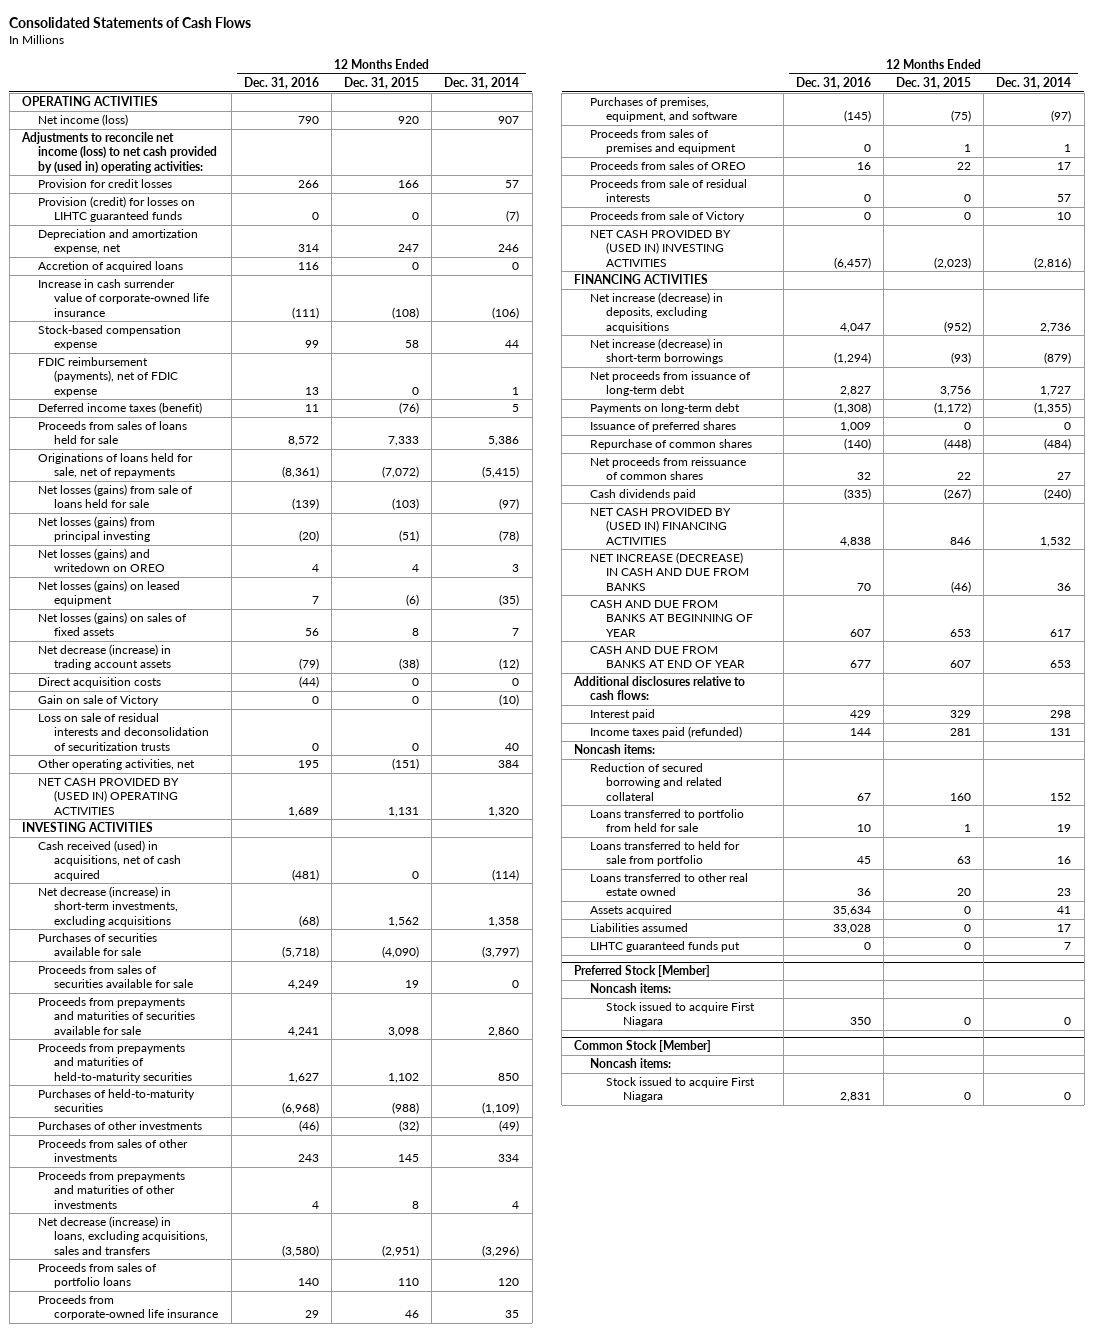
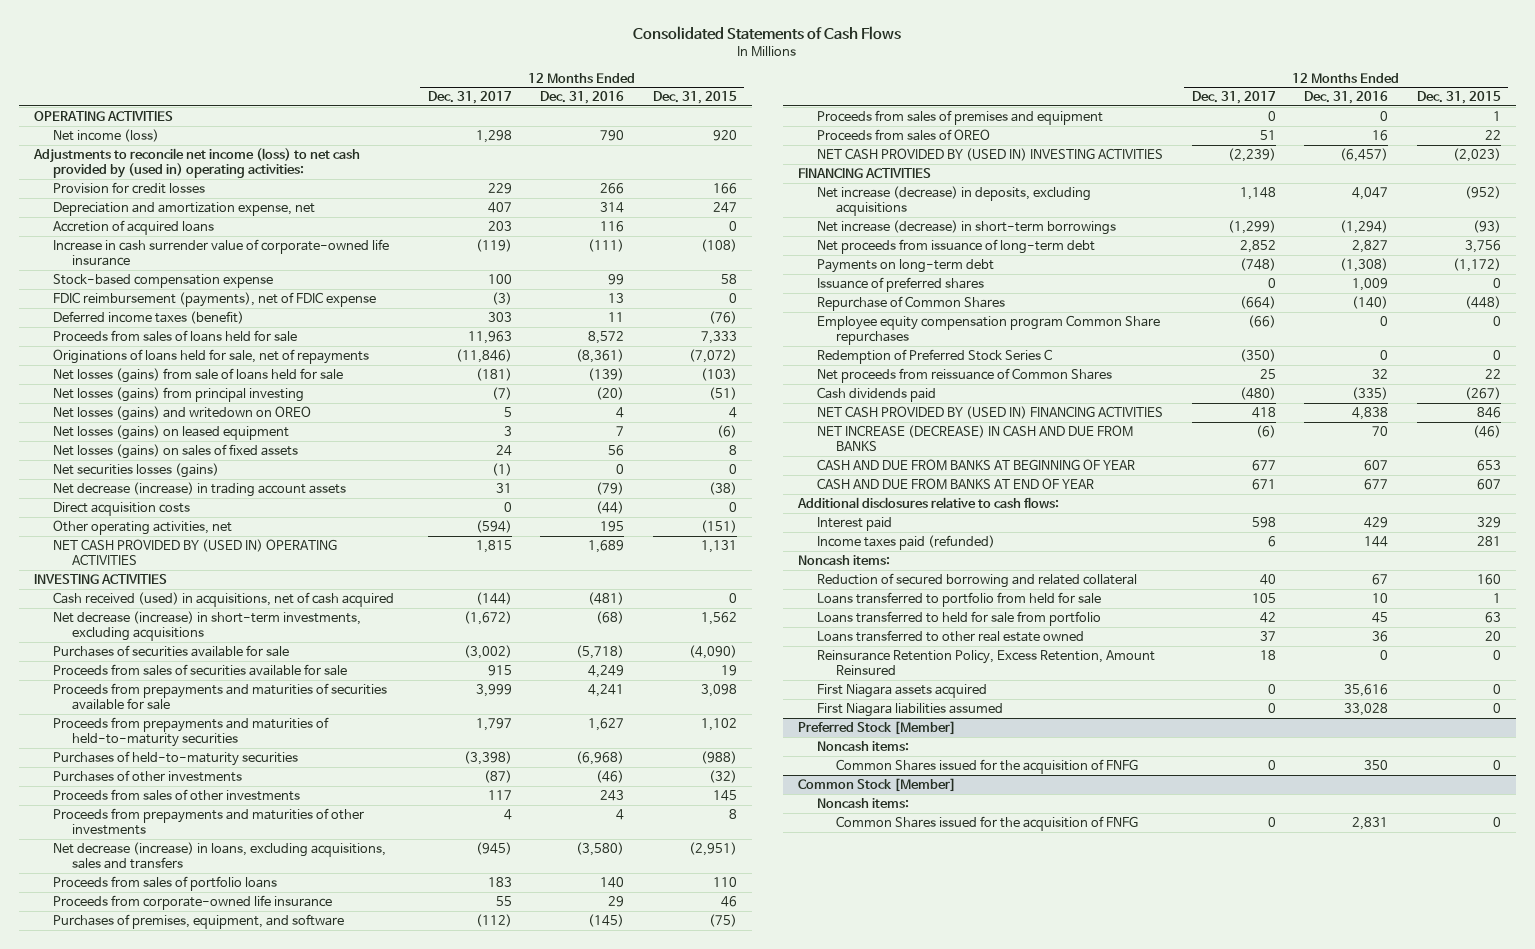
- | 12 Months Ended Dec. 31, 2016 | 12 Months Ended Dec. 31, 2015 | 12 Months Ended Dec. 31, 2014
+ | 12 Months Ended Dec. 31, 2017 | 12 Months Ended Dec. 31, 2016 | 12 Months Ended Dec. 31, 2015
- Provision (credit) for losses on LIHTC guaranteed funds | 0 | 0 | (7)
+ Net securities losses (gains) | (1) | 0 | 0
- Gain on sale of Victory | 0 | 0 | (10)
- Loss on sale of residual interests and deconsolidation of securitization trusts | 0 | 0 | 40
- Proceeds from sale of residual interests | 0 | 0 | 57
- Proceeds from sale of Victory | 0 | 0 | 10
- Repurchase of common shares | (140) | (448) | (484)
- Net proceeds from reissuance of common shares | 32 | 22 | 27
+ Repurchase of Common Shares | (664) | (140) | (448)
+ Employee equity compensation program Common Share repurchases | (66) | 0 | 0
+ Redemption of Preferred Stock Series C | (350) | 0 | 0
+ Net proceeds from reissuance of Common Shares | 25 | 32 | 22
- Assets acquired | 35,634 | 0 | 41
- Liabilities assumed | 33,028 | 0 | 17
- LIHTC guaranteed funds put | 0 | 0 | 7
+ Reinsurance Retention Policy, Excess Retention, Amount Reinsured | 18 | 0 | 0
+ First Niagara assets acquired | 0 | 35,616 | 0
+ First Niagara liabilities assumed | 0 | 33,028 | 0
@ Preferred Stock [Member]
- Stock issued to acquire First Niagara | 350 | 0 | 0
+ Common Shares issued for the acquisition of FNFG | 0 | 350 | 0
@ Common Stock [Member]
- Stock issued to acquire First Niagara | 2,831 | 0 | 0
+ Common Shares issued for the acquisition of FNFG | 0 | 2,831 | 0

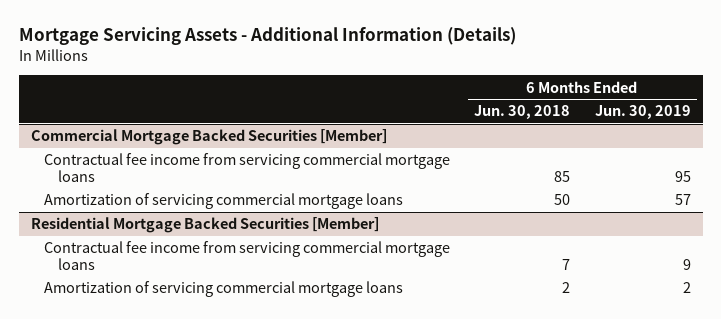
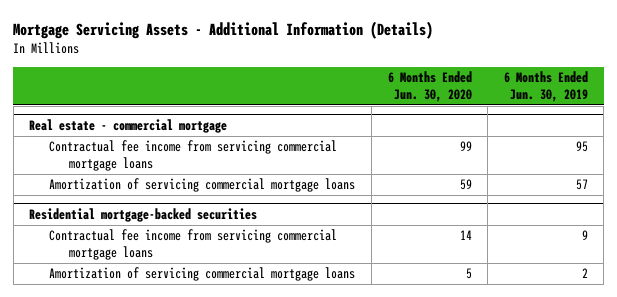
- | 6 Months Ended Jun. 30, 2018 | 6 Months Ended Jun. 30, 2019
+ | 6 Months Ended Jun. 30, 2020 | 6 Months Ended Jun. 30, 2019
- Commercial Mortgage Backed Securities [Member]
+ Real estate - commercial mortgage
- Residential Mortgage Backed Securities [Member]
+ Residential mortgage-backed securities

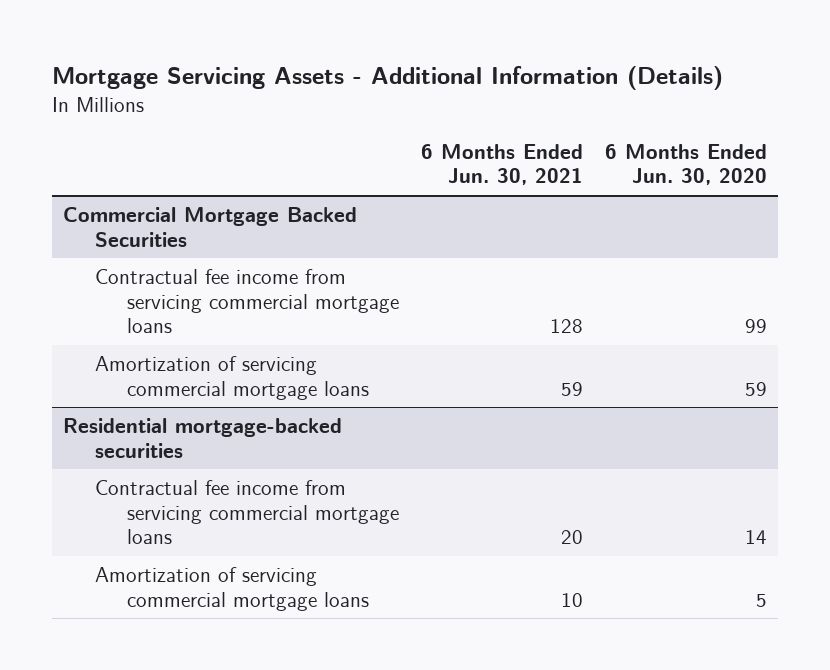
- | 6 Months Ended Jun. 30, 2020 | 6 Months Ended Jun. 30, 2019
+ | 6 Months Ended Jun. 30, 2021 | 6 Months Ended Jun. 30, 2020
- Real estate - commercial mortgage
+ Commercial Mortgage Backed Securities

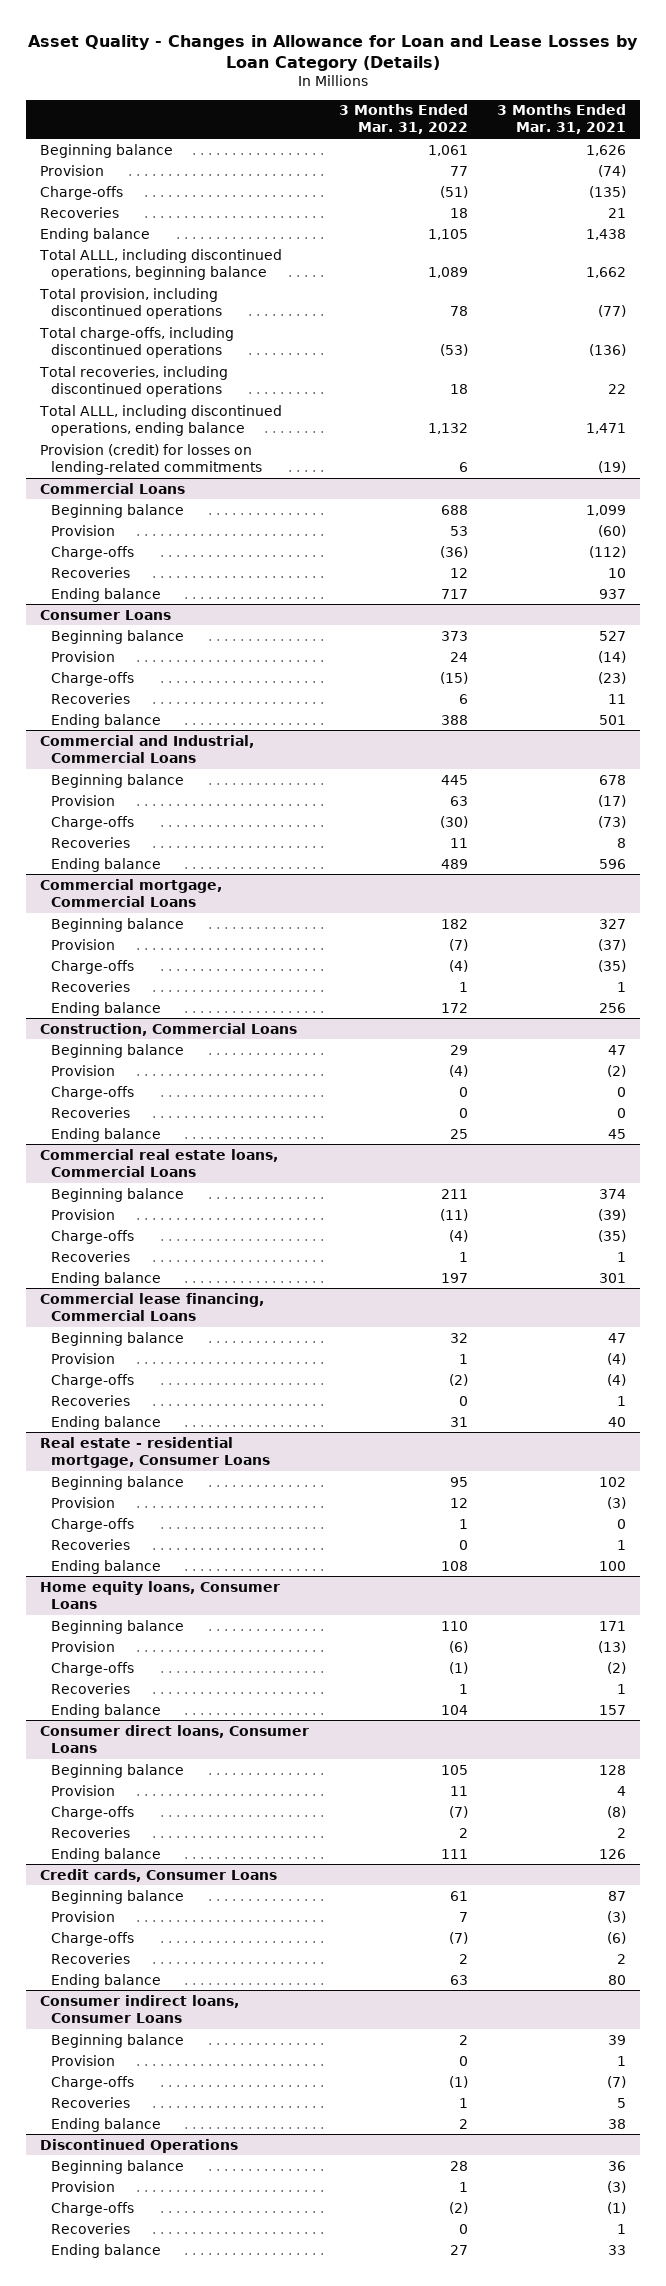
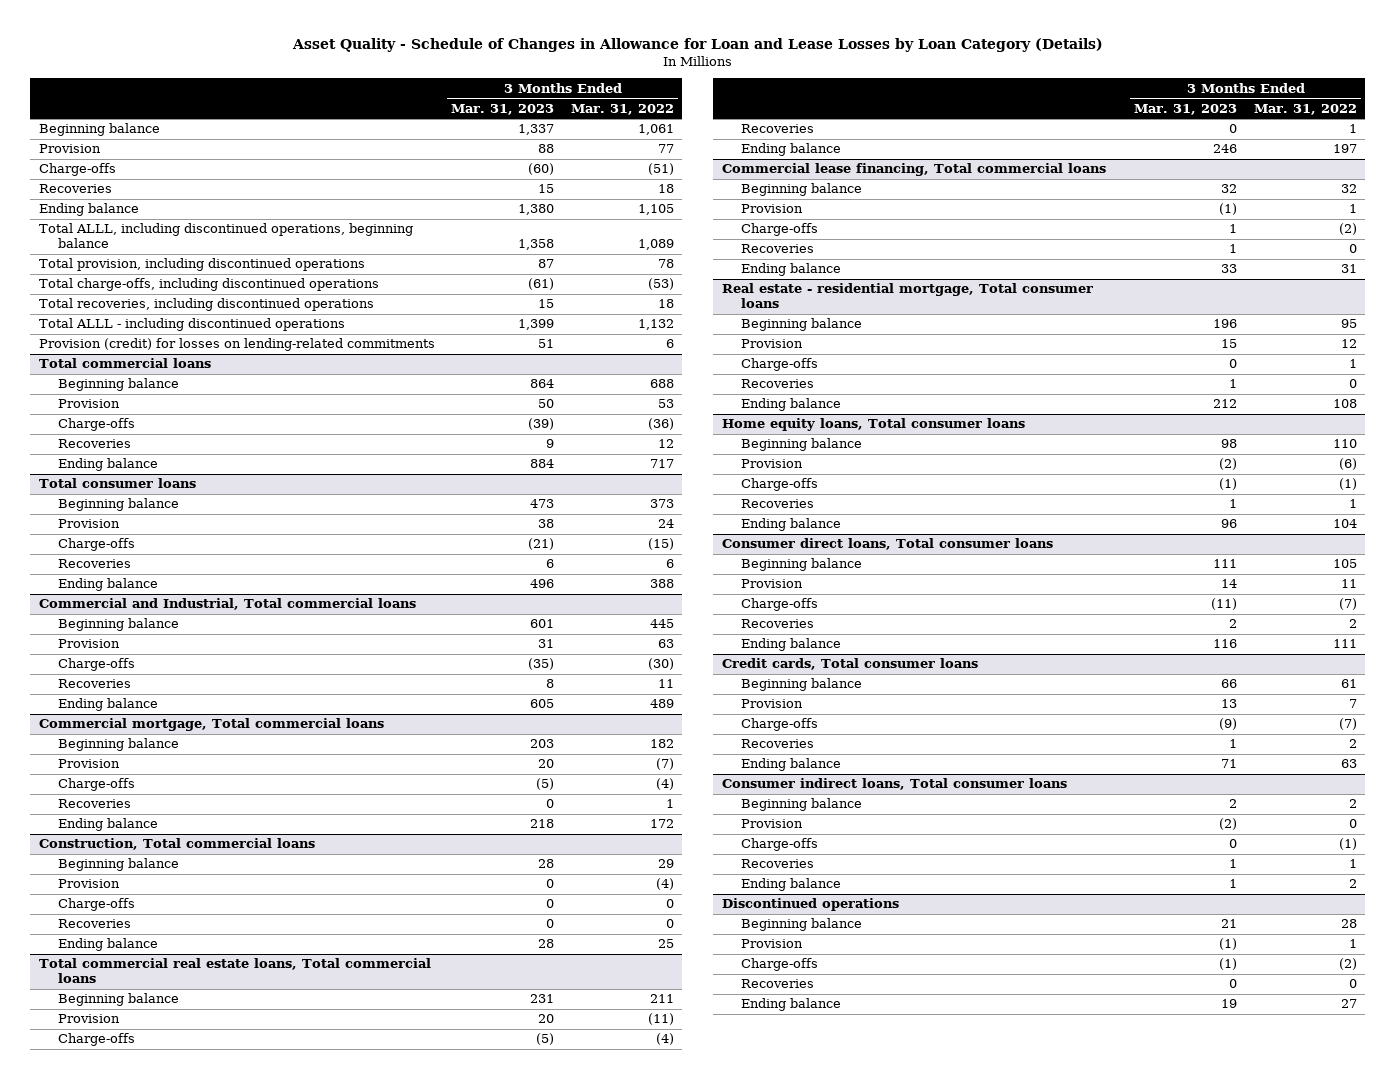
- Asset Quality - Changes in Allowance for Loan and Lease Losses by Loan Category (Details)
+ Asset Quality - Schedule of Changes in Allowance for Loan and Lease Losses by Loan Category (Details)
- | 3 Months Ended Mar. 31, 2022 | 3 Months Ended Mar. 31, 2021
+ | 3 Months Ended Mar. 31, 2023 | 3 Months Ended Mar. 31, 2022
- Total ALLL, including discontinued operations, ending balance | 1,132 | 1,471
+ Total ALLL - including discontinued operations | 1,399 | 1,132
- Commercial Loans
+ Total commercial loans
- Consumer Loans
+ Total consumer loans
- Commercial and Industrial, Commercial Loans
+ Commercial and Industrial, Total commercial loans
- Commercial mortgage, Commercial Loans
+ Commercial mortgage, Total commercial loans
- Construction, Commercial Loans
+ Construction, Total commercial loans
- Commercial real estate loans, Commercial Loans
+ Total commercial real estate loans, Total commercial loans
- Commercial lease financing, Commercial Loans
+ Commercial lease financing, Total commercial loans
- Real estate - residential mortgage, Consumer Loans
+ Real estate - residential mortgage, Total consumer loans
- Home equity loans, Consumer Loans
+ Home equity loans, Total consumer loans
- Consumer direct loans, Consumer Loans
+ Consumer direct loans, Total consumer loans
- Credit cards, Consumer Loans
+ Credit cards, Total consumer loans
- Consumer indirect loans, Consumer Loans
+ Consumer indirect loans, Total consumer loans
- Discontinued Operations
+ Discontinued operations

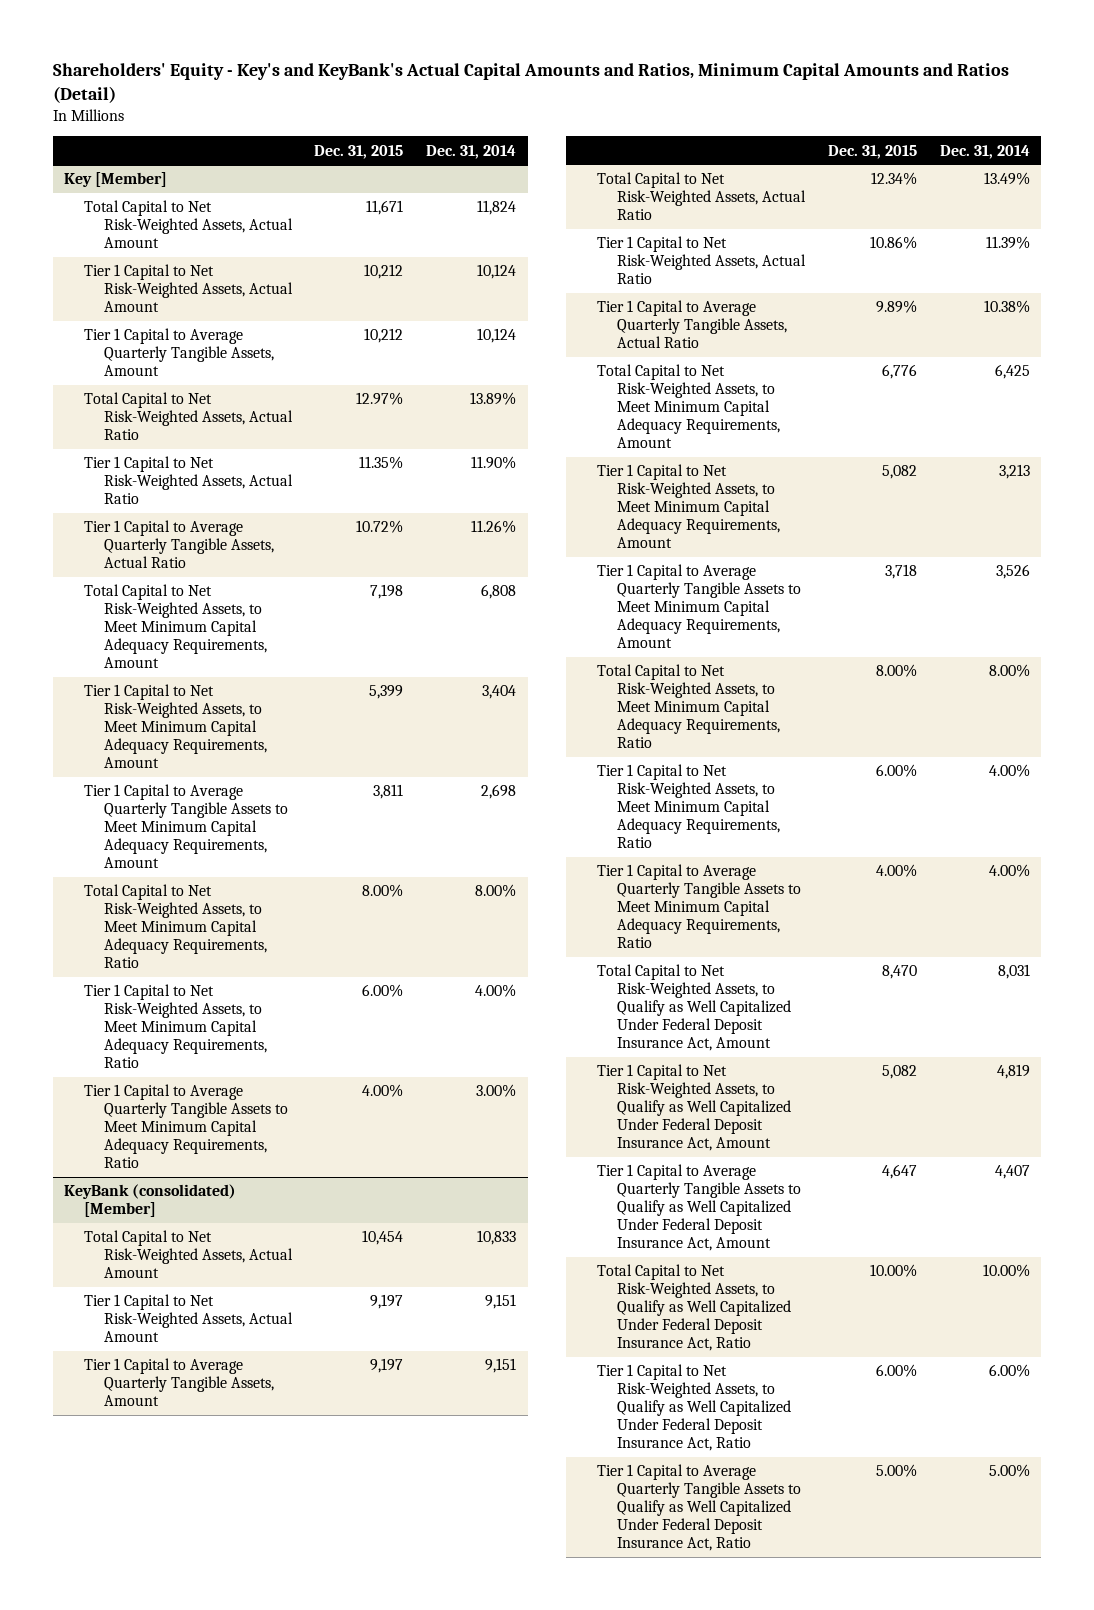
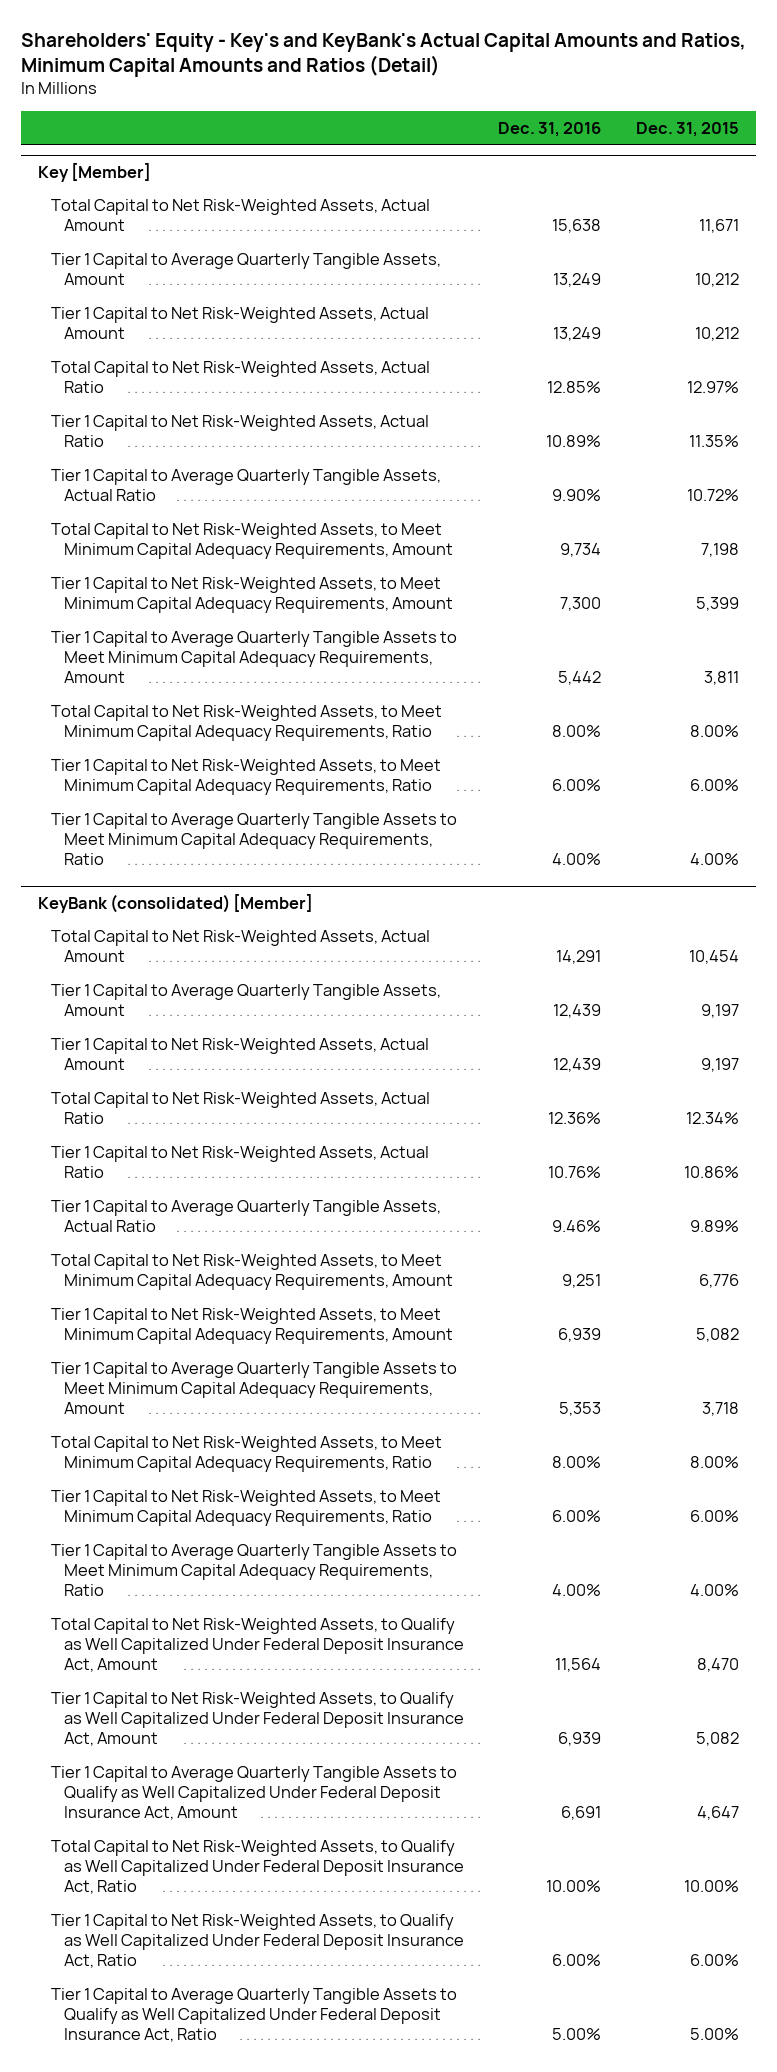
- | Dec. 31, 2015 | Dec. 31, 2014
+ | Dec. 31, 2016 | Dec. 31, 2015
@ Key [Member]
moved down: Tier 1 Capital to Net Risk-Weighted Assets, Actual Amount | 13,249 | 10,212
@ KeyBank (consolidated) [Member]
moved down: Tier 1 Capital to Net Risk-Weighted Assets, Actual Amount | 12,439 | 9,197

